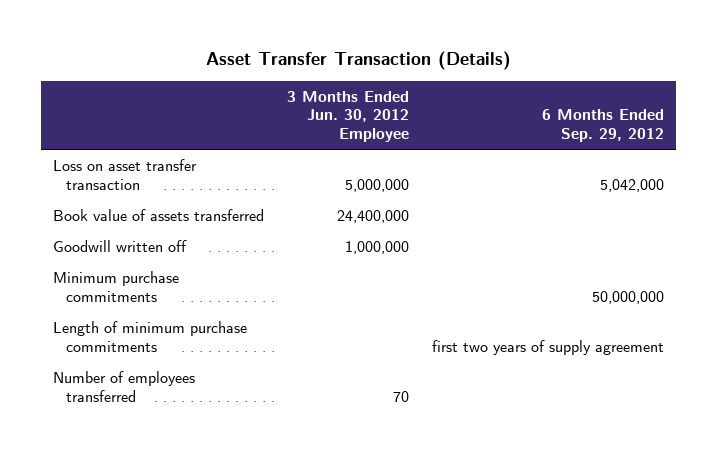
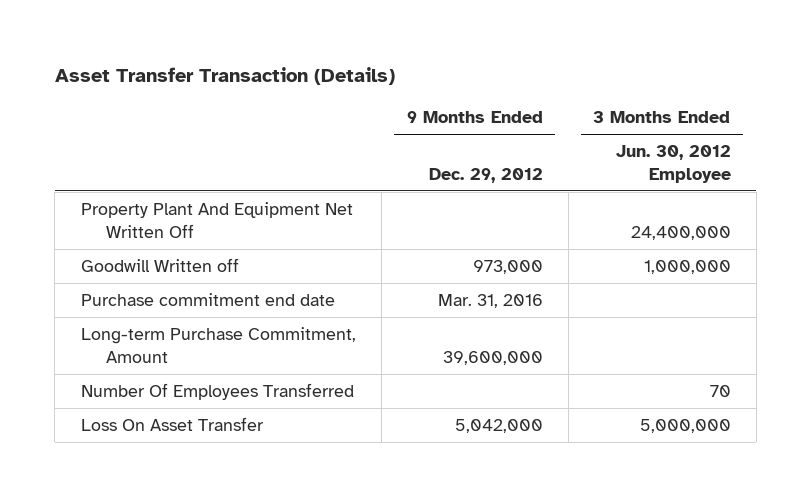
- | 3 Months Ended Jun. 30, 2012 Employee | 6 Months Ended Sep. 29, 2012
+ | 9 Months Ended Dec. 29, 2012 | 3 Months Ended Jun. 30, 2012 Employee
- Loss on asset transfer transaction | 5,000,000 | 5,042,000
- Book value of assets transferred | 24,400,000 |
- Goodwill written off | 1,000,000 |
- Minimum purchase commitments | | 50,000,000
- Length of minimum purchase commitments | | first two years of supply agreement
- Number of employees transferred | 70 |
+ Property Plant And Equipment Net Written Off | | 24,400,000
+ Goodwill Written off | 973,000 | 1,000,000
+ Purchase commitment end date | Mar. 31, 2016 |
+ Long-term Purchase Commitment, Amount | 39,600,000 |
+ Number Of Employees Transferred | | 70
+ Loss On Asset Transfer | 5,042,000 | 5,000,000

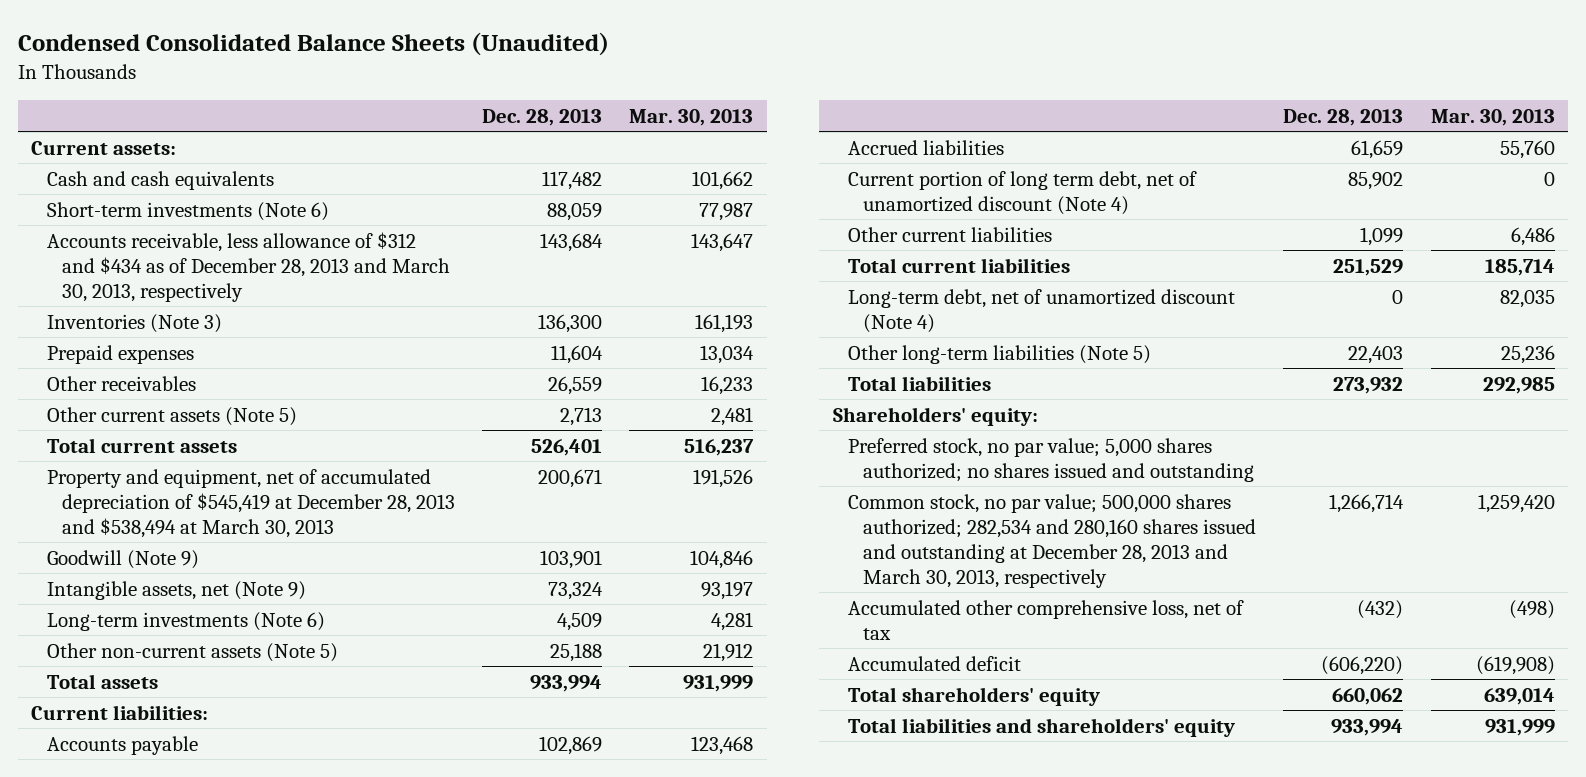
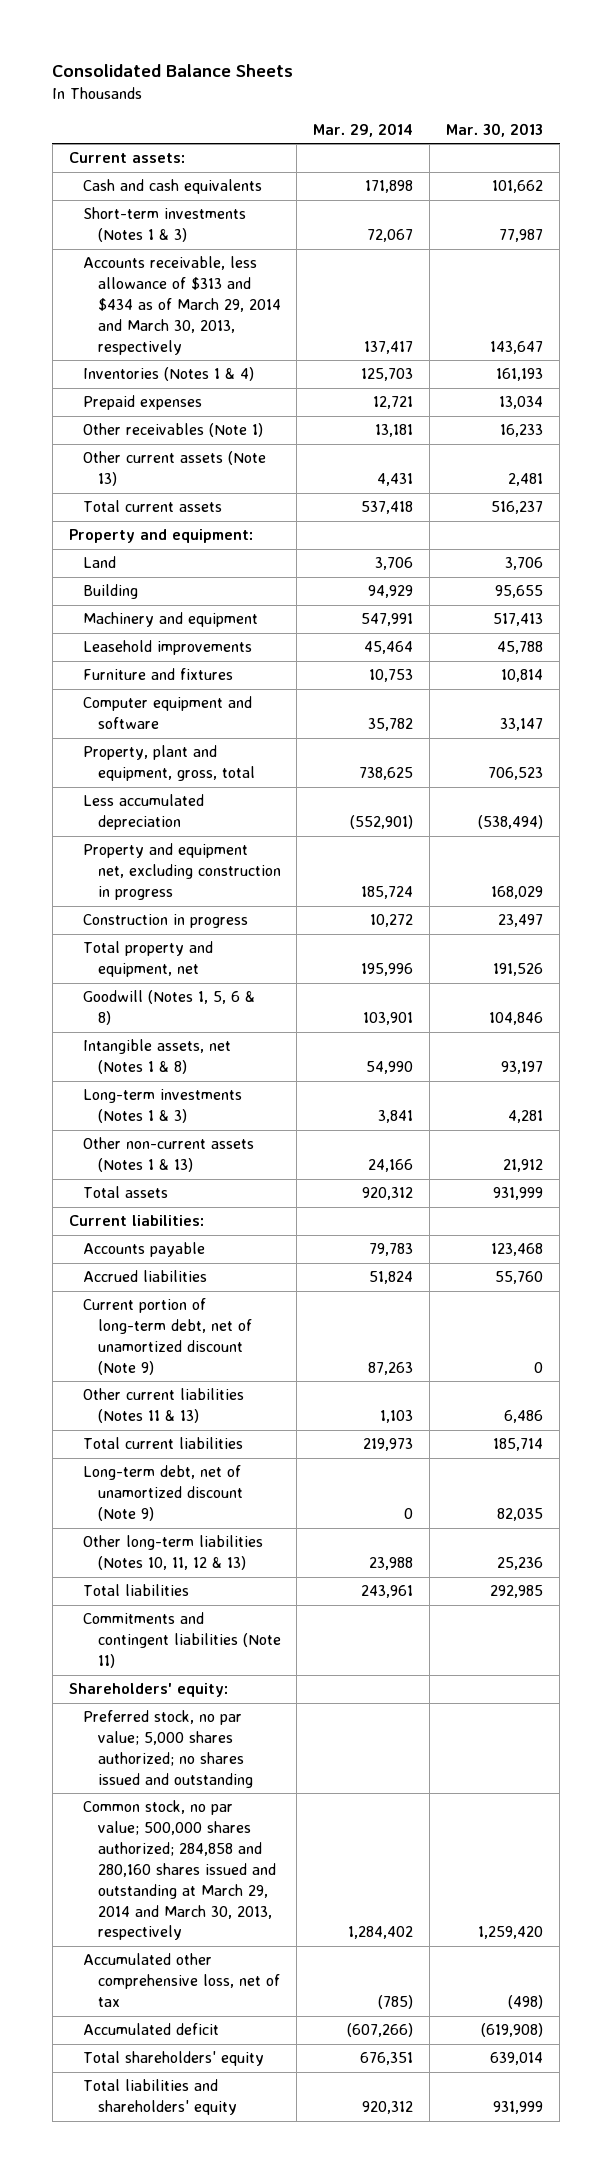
- Condensed Consolidated Balance Sheets (Unaudited)
+ Consolidated Balance Sheets
- | Dec. 28, 2013 | Mar. 30, 2013
+ | Mar. 29, 2014 | Mar. 30, 2013
- Short-term investments (Note 6) | 88,059 | 77,987
- Accounts receivable, less allowance of $312 and $434 as of December 28, 2013 and March 30, 2013, respectively | 143,684 | 143,647
- Inventories (Note 3) | 136,300 | 161,193
+ Short-term investments (Notes 1 & 3) | 72,067 | 77,987
+ Accounts receivable, less allowance of $313 and $434 as of March 29, 2014 and March 30, 2013, respectively | 137,417 | 143,647
+ Inventories (Notes 1 & 4) | 125,703 | 161,193
- Other receivables | 26,559 | 16,233
- Other current assets (Note 5) | 2,713 | 2,481
+ Other receivables (Note 1) | 13,181 | 16,233
+ Other current assets (Note 13) | 4,431 | 2,481
- Property and equipment, net of accumulated depreciation of $545,419 at December 28, 2013 and $538,494 at March 30, 2013 | 200,671 | 191,526
- Goodwill (Note 9) | 103,901 | 104,846
- Intangible assets, net (Note 9) | 73,324 | 93,197
- Long-term investments (Note 6) | 4,509 | 4,281
- Other non-current assets (Note 5) | 25,188 | 21,912
+ Property and equipment:
+ Land | 3,706 | 3,706
+ Building | 94,929 | 95,655
+ Machinery and equipment | 547,991 | 517,413
+ Leasehold improvements | 45,464 | 45,788
+ Furniture and fixtures | 10,753 | 10,814
+ Computer equipment and software | 35,782 | 33,147
+ Property, plant and equipment, gross, total | 738,625 | 706,523
+ Less accumulated depreciation | (552,901) | (538,494)
+ Property and equipment net, excluding construction in progress | 185,724 | 168,029
+ Construction in progress | 10,272 | 23,497
+ Total property and equipment, net | 195,996 | 191,526
+ Goodwill (Notes 1, 5, 6 & 8) | 103,901 | 104,846
+ Intangible assets, net (Notes 1 & 8) | 54,990 | 93,197
+ Long-term investments (Notes 1 & 3) | 3,841 | 4,281
+ Other non-current assets (Notes 1 & 13) | 24,166 | 21,912
- Current portion of long term debt, net of unamortized discount (Note 4) | 85,902 | 0
- Other current liabilities | 1,099 | 6,486
+ Current portion of long-term debt, net of unamortized discount (Note 9) | 87,263 | 0
+ Other current liabilities (Notes 11 & 13) | 1,103 | 6,486
- Long-term debt, net of unamortized discount (Note 4) | 0 | 82,035
- Other long-term liabilities (Note 5) | 22,403 | 25,236
+ Long-term debt, net of unamortized discount (Note 9) | 0 | 82,035
+ Other long-term liabilities (Notes 10, 11, 12 & 13) | 23,988 | 25,236
+ Commitments and contingent liabilities (Note 11)
- Common stock, no par value; 500,000 shares authorized; 282,534 and 280,160 shares issued and outstanding at December 28, 2013 and March 30, 2013, respectively | 1,266,714 | 1,259,420
+ Common stock, no par value; 500,000 shares authorized; 284,858 and 280,160 shares issued and outstanding at March 29, 2014 and March 30, 2013, respectively | 1,284,402 | 1,259,420

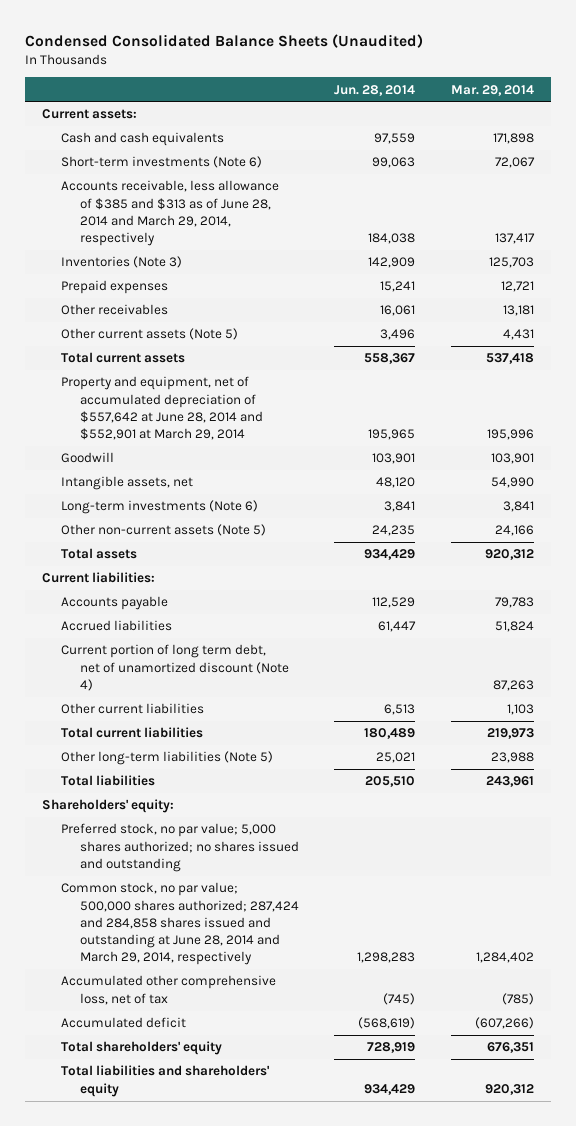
- Consolidated Balance Sheets
+ Condensed Consolidated Balance Sheets (Unaudited)
- | Mar. 29, 2014 | Mar. 30, 2013
+ | Jun. 28, 2014 | Mar. 29, 2014
- Short-term investments (Notes 1 & 3) | 72,067 | 77,987
- Accounts receivable, less allowance of $313 and $434 as of March 29, 2014 and March 30, 2013, respectively | 137,417 | 143,647
- Inventories (Notes 1 & 4) | 125,703 | 161,193
+ Short-term investments (Note 6) | 99,063 | 72,067
+ Accounts receivable, less allowance of $385 and $313 as of June 28, 2014 and March 29, 2014, respectively | 184,038 | 137,417
+ Inventories (Note 3) | 142,909 | 125,703
- Other receivables (Note 1) | 13,181 | 16,233
- Other current assets (Note 13) | 4,431 | 2,481
+ Other receivables | 16,061 | 13,181
+ Other current assets (Note 5) | 3,496 | 4,431
- Property and equipment:
- Land | 3,706 | 3,706
- Building | 94,929 | 95,655
- Machinery and equipment | 547,991 | 517,413
- Leasehold improvements | 45,464 | 45,788
- Furniture and fixtures | 10,753 | 10,814
- Computer equipment and software | 35,782 | 33,147
- Property, plant and equipment, gross, total | 738,625 | 706,523
- Less accumulated depreciation | (552,901) | (538,494)
- Property and equipment net, excluding construction in progress | 185,724 | 168,029
- Construction in progress | 10,272 | 23,497
- Total property and equipment, net | 195,996 | 191,526
- Goodwill (Notes 1, 5, 6 & 8) | 103,901 | 104,846
- Intangible assets, net (Notes 1 & 8) | 54,990 | 93,197
- Long-term investments (Notes 1 & 3) | 3,841 | 4,281
- Other non-current assets (Notes 1 & 13) | 24,166 | 21,912
+ Property and equipment, net of accumulated depreciation of $557,642 at June 28, 2014 and $552,901 at March 29, 2014 | 195,965 | 195,996
+ Goodwill | 103,901 | 103,901
+ Intangible assets, net | 48,120 | 54,990
+ Long-term investments (Note 6) | 3,841 | 3,841
+ Other non-current assets (Note 5) | 24,235 | 24,166
- Current portion of long-term debt, net of unamortized discount (Note 9) | 87,263 | 0
- Other current liabilities (Notes 11 & 13) | 1,103 | 6,486
+ Current portion of long term debt, net of unamortized discount (Note 4) | | 87,263
+ Other current liabilities | 6,513 | 1,103
- Long-term debt, net of unamortized discount (Note 9) | 0 | 82,035
- Other long-term liabilities (Notes 10, 11, 12 & 13) | 23,988 | 25,236
+ Other long-term liabilities (Note 5) | 25,021 | 23,988
- Commitments and contingent liabilities (Note 11)
- Common stock, no par value; 500,000 shares authorized; 284,858 and 280,160 shares issued and outstanding at March 29, 2014 and March 30, 2013, respectively | 1,284,402 | 1,259,420
+ Common stock, no par value; 500,000 shares authorized; 287,424 and 284,858 shares issued and outstanding at June 28, 2014 and March 29, 2014, respectively | 1,298,283 | 1,284,402

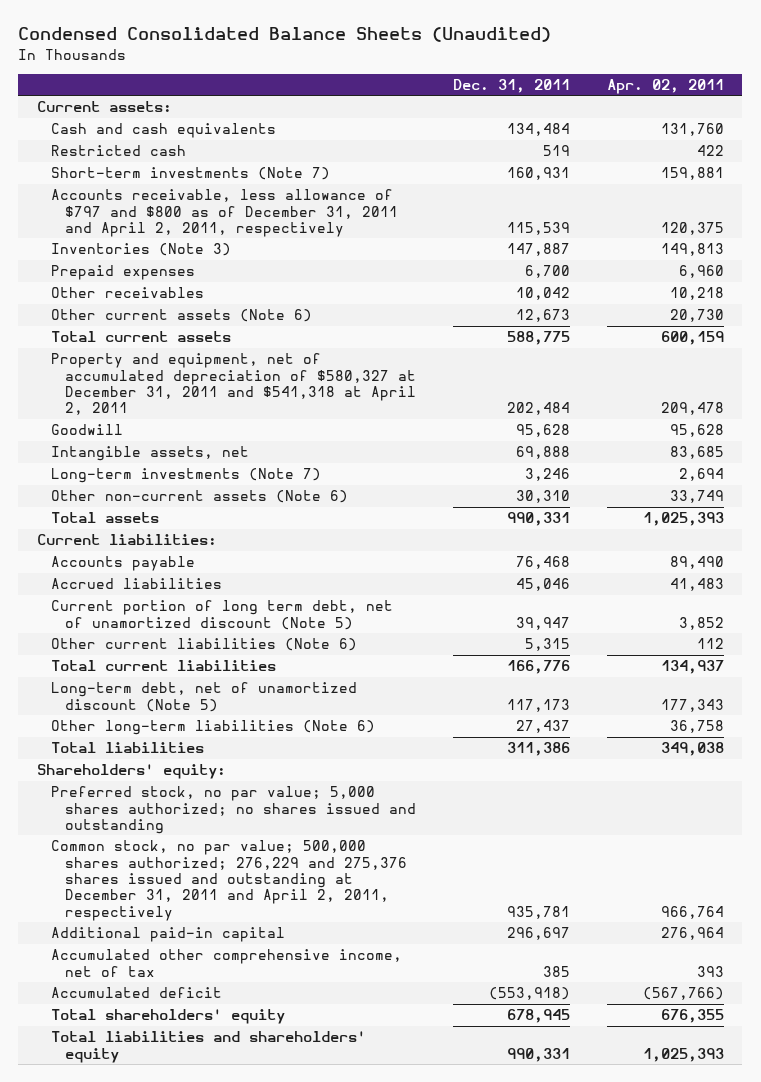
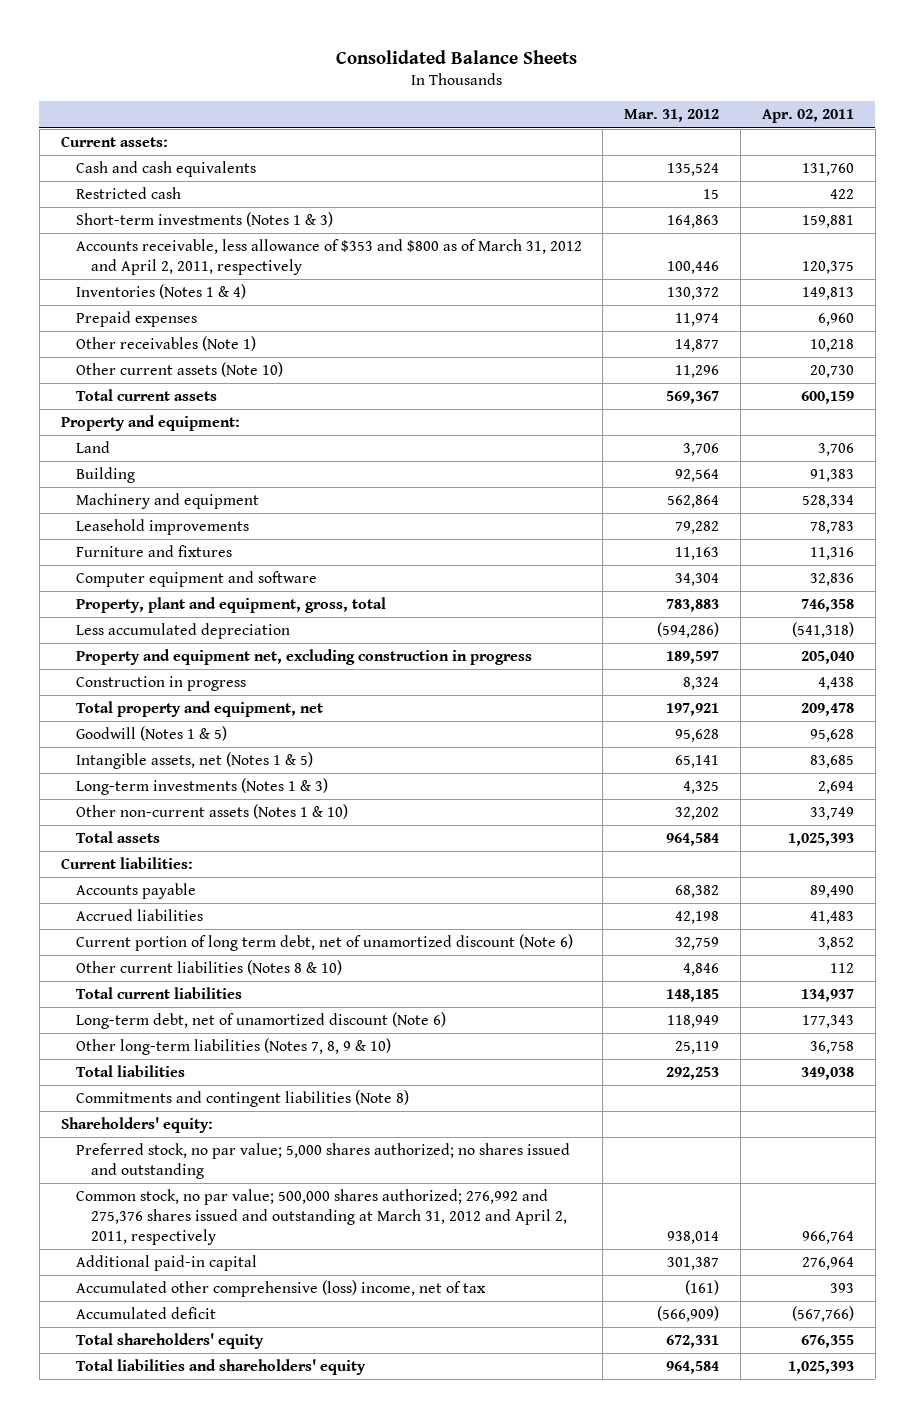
- Condensed Consolidated Balance Sheets (Unaudited)
+ Consolidated Balance Sheets
- | Dec. 31, 2011 | Apr. 02, 2011
+ | Mar. 31, 2012 | Apr. 02, 2011
- Short-term investments (Note 7) | 160,931 | 159,881
- Accounts receivable, less allowance of $797 and $800 as of December 31, 2011 and April 2, 2011, respectively | 115,539 | 120,375
- Inventories (Note 3) | 147,887 | 149,813
+ Short-term investments (Notes 1 & 3) | 164,863 | 159,881
+ Accounts receivable, less allowance of $353 and $800 as of March 31, 2012 and April 2, 2011, respectively | 100,446 | 120,375
+ Inventories (Notes 1 & 4) | 130,372 | 149,813
- Other receivables | 10,042 | 10,218
- Other current assets (Note 6) | 12,673 | 20,730
+ Other receivables (Note 1) | 14,877 | 10,218
+ Other current assets (Note 10) | 11,296 | 20,730
- Property and equipment, net of accumulated depreciation of $580,327 at December 31, 2011 and $541,318 at April 2, 2011 | 202,484 | 209,478
- Goodwill | 95,628 | 95,628
- Intangible assets, net | 69,888 | 83,685
- Long-term investments (Note 7) | 3,246 | 2,694
- Other non-current assets (Note 6) | 30,310 | 33,749
+ Property and equipment:
+ Land | 3,706 | 3,706
+ Building | 92,564 | 91,383
+ Machinery and equipment | 562,864 | 528,334
+ Leasehold improvements | 79,282 | 78,783
+ Furniture and fixtures | 11,163 | 11,316
+ Computer equipment and software | 34,304 | 32,836
+ Property, plant and equipment, gross, total | 783,883 | 746,358
+ Less accumulated depreciation | (594,286) | (541,318)
+ Property and equipment net, excluding construction in progress | 189,597 | 205,040
+ Construction in progress | 8,324 | 4,438
+ Total property and equipment, net | 197,921 | 209,478
+ Goodwill (Notes 1 & 5) | 95,628 | 95,628
+ Intangible assets, net (Notes 1 & 5) | 65,141 | 83,685
+ Long-term investments (Notes 1 & 3) | 4,325 | 2,694
+ Other non-current assets (Notes 1 & 10) | 32,202 | 33,749
- Current portion of long term debt, net of unamortized discount (Note 5) | 39,947 | 3,852
- Other current liabilities (Note 6) | 5,315 | 112
+ Current portion of long term debt, net of unamortized discount (Note 6) | 32,759 | 3,852
+ Other current liabilities (Notes 8 & 10) | 4,846 | 112
- Long-term debt, net of unamortized discount (Note 5) | 117,173 | 177,343
- Other long-term liabilities (Note 6) | 27,437 | 36,758
+ Long-term debt, net of unamortized discount (Note 6) | 118,949 | 177,343
+ Other long-term liabilities (Notes 7, 8, 9 & 10) | 25,119 | 36,758
+ Commitments and contingent liabilities (Note 8)
- Common stock, no par value; 500,000 shares authorized; 276,229 and 275,376 shares issued and outstanding at December 31, 2011 and April 2, 2011, respectively | 935,781 | 966,764
+ Common stock, no par value; 500,000 shares authorized; 276,992 and 275,376 shares issued and outstanding at March 31, 2012 and April 2, 2011, respectively | 938,014 | 966,764
- Accumulated other comprehensive income, net of tax | 385 | 393
+ Accumulated other comprehensive (loss) income, net of tax | (161) | 393

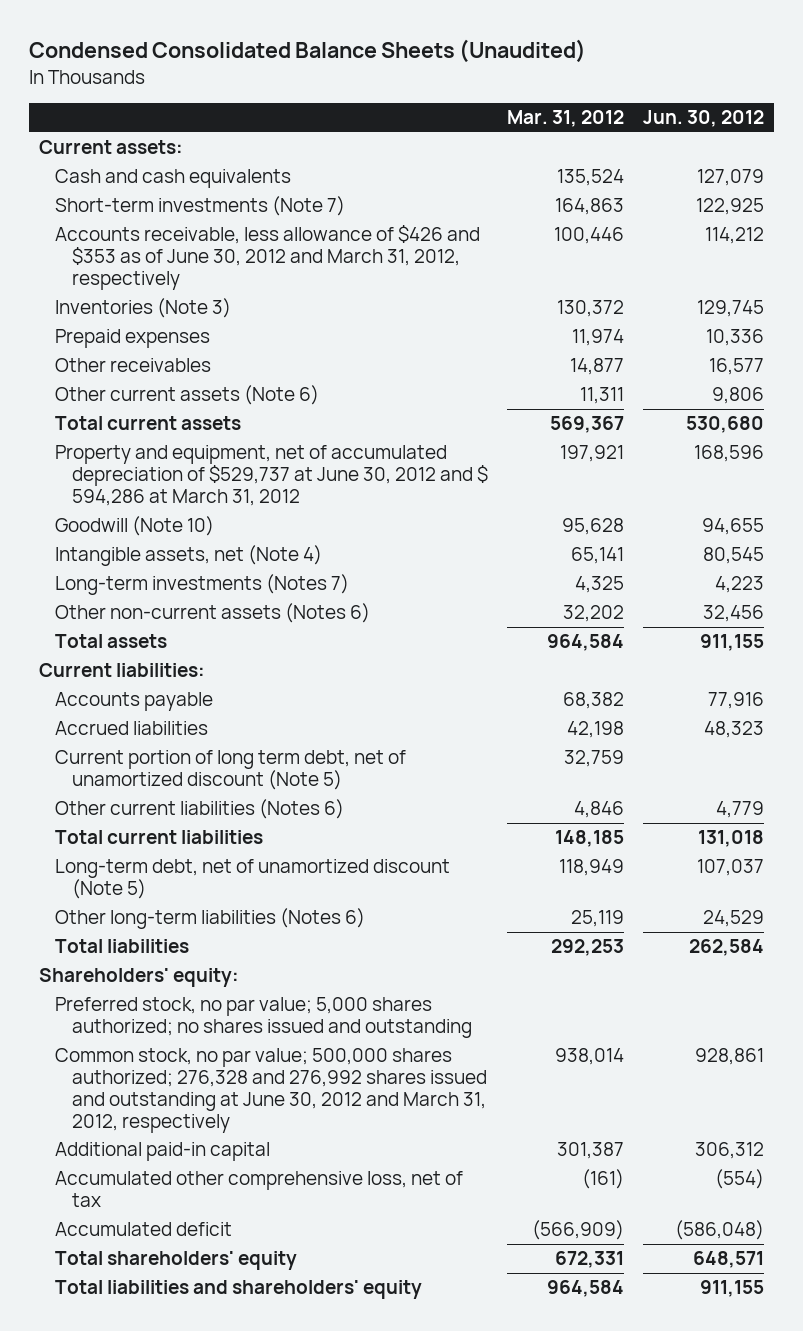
- Consolidated Balance Sheets
+ Condensed Consolidated Balance Sheets (Unaudited)
- | Mar. 31, 2012 | Apr. 02, 2011
+ | Mar. 31, 2012 | Jun. 30, 2012
- Restricted cash | 15 | 422
- Short-term investments (Notes 1 & 3) | 164,863 | 159,881
- Accounts receivable, less allowance of $353 and $800 as of March 31, 2012 and April 2, 2011, respectively | 100,446 | 120,375
- Inventories (Notes 1 & 4) | 130,372 | 149,813
+ Short-term investments (Note 7) | 164,863 | 122,925
+ Accounts receivable, less allowance of $426 and $353 as of June 30, 2012 and March 31, 2012, respectively | 100,446 | 114,212
+ Inventories (Note 3) | 130,372 | 129,745
- Other receivables (Note 1) | 14,877 | 10,218
- Other current assets (Note 10) | 11,296 | 20,730
+ Other receivables | 14,877 | 16,577
+ Other current assets (Note 6) | 11,311 | 9,806
- Property and equipment:
- Land | 3,706 | 3,706
- Building | 92,564 | 91,383
- Machinery and equipment | 562,864 | 528,334
- Leasehold improvements | 79,282 | 78,783
- Furniture and fixtures | 11,163 | 11,316
- Computer equipment and software | 34,304 | 32,836
- Property, plant and equipment, gross, total | 783,883 | 746,358
- Less accumulated depreciation | (594,286) | (541,318)
- Property and equipment net, excluding construction in progress | 189,597 | 205,040
- Construction in progress | 8,324 | 4,438
- Total property and equipment, net | 197,921 | 209,478
- Goodwill (Notes 1 & 5) | 95,628 | 95,628
- Intangible assets, net (Notes 1 & 5) | 65,141 | 83,685
- Long-term investments (Notes 1 & 3) | 4,325 | 2,694
- Other non-current assets (Notes 1 & 10) | 32,202 | 33,749
+ Property and equipment, net of accumulated depreciation of $529,737 at June 30, 2012 and $ 594,286 at March 31, 2012 | 197,921 | 168,596
+ Goodwill (Note 10) | 95,628 | 94,655
+ Intangible assets, net (Note 4) | 65,141 | 80,545
+ Long-term investments (Notes 7) | 4,325 | 4,223
+ Other non-current assets (Notes 6) | 32,202 | 32,456
- Current portion of long term debt, net of unamortized discount (Note 6) | 32,759 | 3,852
- Other current liabilities (Notes 8 & 10) | 4,846 | 112
+ Current portion of long term debt, net of unamortized discount (Note 5) | 32,759 |
+ Other current liabilities (Notes 6) | 4,846 | 4,779
- Long-term debt, net of unamortized discount (Note 6) | 118,949 | 177,343
- Other long-term liabilities (Notes 7, 8, 9 & 10) | 25,119 | 36,758
+ Long-term debt, net of unamortized discount (Note 5) | 118,949 | 107,037
+ Other long-term liabilities (Notes 6) | 25,119 | 24,529
- Commitments and contingent liabilities (Note 8)
- Common stock, no par value; 500,000 shares authorized; 276,992 and 275,376 shares issued and outstanding at March 31, 2012 and April 2, 2011, respectively | 938,014 | 966,764
+ Common stock, no par value; 500,000 shares authorized; 276,328 and 276,992 shares issued and outstanding at June 30, 2012 and March 31, 2012, respectively | 938,014 | 928,861
- Accumulated other comprehensive (loss) income, net of tax | (161) | 393
+ Accumulated other comprehensive loss, net of tax | (161) | (554)

